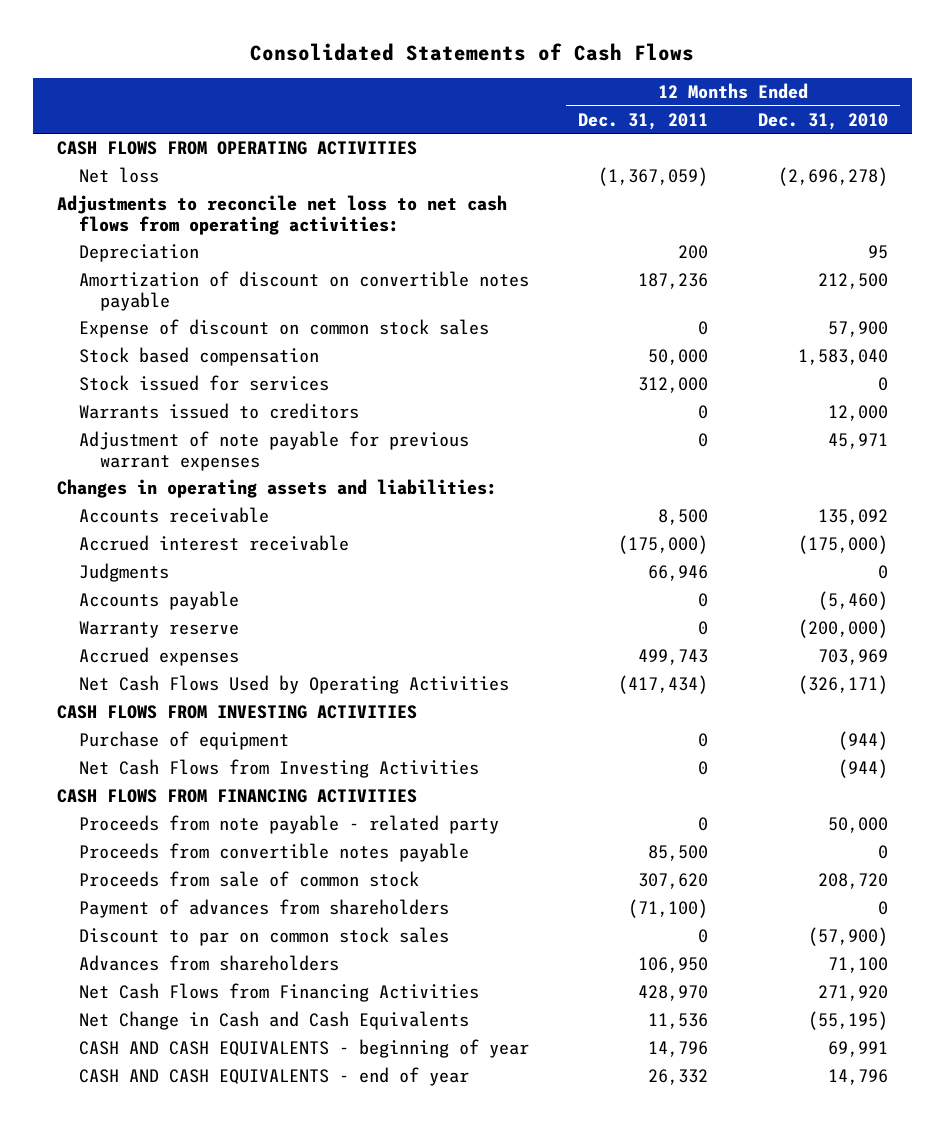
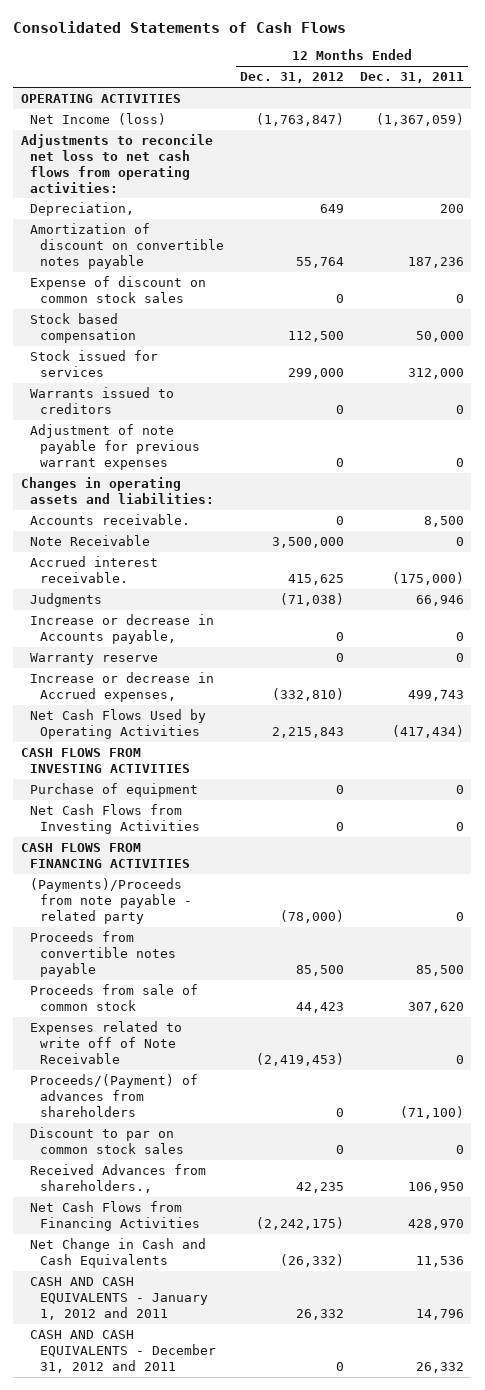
- | 12 Months Ended Dec. 31, 2011 | 12 Months Ended Dec. 31, 2010
+ | 12 Months Ended Dec. 31, 2012 | 12 Months Ended Dec. 31, 2011
- CASH FLOWS FROM OPERATING ACTIVITIES
- Net loss | (1,367,059) | (2,696,278)
+ OPERATING ACTIVITIES
+ Net Income (loss) | (1,763,847) | (1,367,059)
- Depreciation | 200 | 95
+ Depreciation, | 649 | 200
- Accounts receivable | 8,500 | 135,092
- Accrued interest receivable | (175,000) | (175,000)
+ Accounts receivable. | 0 | 8,500
+ Note Receivable | 3,500,000 | 0
+ Accrued interest receivable. | 415,625 | (175,000)
- Accounts payable | 0 | (5,460)
+ Increase or decrease in Accounts payable, | 0 | 0
- Accrued expenses | 499,743 | 703,969
+ Increase or decrease in Accrued expenses, | (332,810) | 499,743
- Proceeds from note payable - related party | 0 | 50,000
+ (Payments)/Proceeds from note payable - related party | (78,000) | 0
- Payment of advances from shareholders | (71,100) | 0
+ Expenses related to write off of Note Receivable | (2,419,453) | 0
+ Proceeds/(Payment) of advances from shareholders | 0 | (71,100)
- Advances from shareholders | 106,950 | 71,100
+ Received Advances from shareholders., | 42,235 | 106,950
- CASH AND CASH EQUIVALENTS - beginning of year | 14,796 | 69,991
- CASH AND CASH EQUIVALENTS - end of year | 26,332 | 14,796
+ CASH AND CASH EQUIVALENTS - January 1, 2012 and 2011 | 26,332 | 14,796
+ CASH AND CASH EQUIVALENTS - December 31, 2012 and 2011 | 0 | 26,332

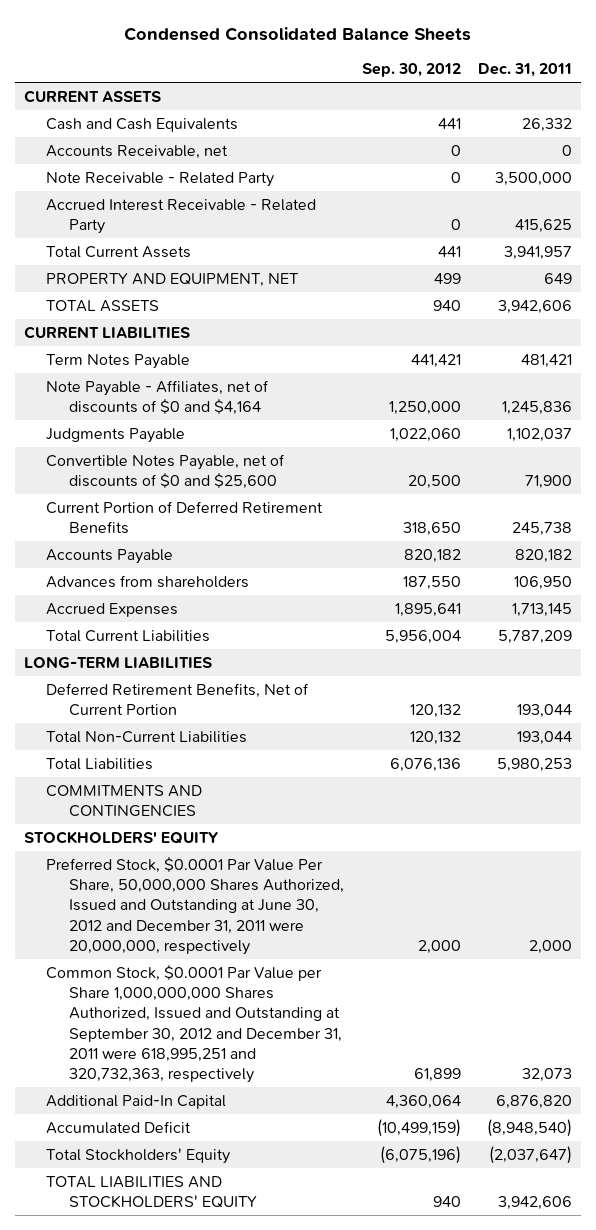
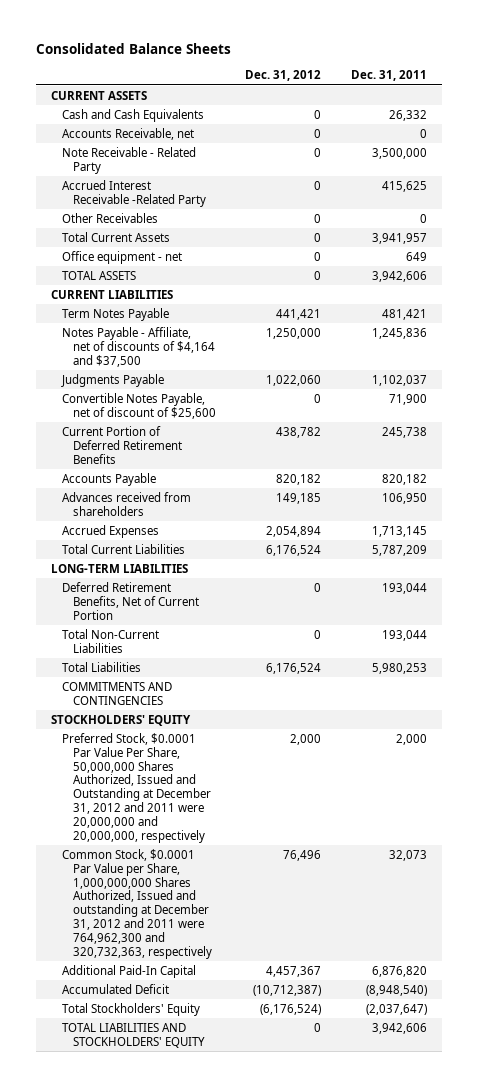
- Condensed Consolidated Balance Sheets
+ Consolidated Balance Sheets
- | Sep. 30, 2012 | Dec. 31, 2011
+ | Dec. 31, 2012 | Dec. 31, 2011
- Accrued Interest Receivable - Related Party | 0 | 415,625
+ Accrued Interest Receivable -Related Party | 0 | 415,625
+ Other Receivables | 0 | 0
- PROPERTY AND EQUIPMENT, NET | 499 | 649
+ Office equipment - net | 0 | 649
- Note Payable - Affiliates, net of discounts of $0 and $4,164 | 1,250,000 | 1,245,836
+ Notes Payable - Affiliate, net of discounts of $4,164 and $37,500 | 1,250,000 | 1,245,836
- Convertible Notes Payable, net of discounts of $0 and $25,600 | 20,500 | 71,900
+ Convertible Notes Payable, net of discount of $25,600 | 0 | 71,900
- Advances from shareholders | 187,550 | 106,950
+ Advances received from shareholders | 149,185 | 106,950
- Preferred Stock, $0.0001 Par Value Per Share, 50,000,000 Shares Authorized, Issued and Outstanding at June 30, 2012 and December 31, 2011 were 20,000,000, respectively | 2,000 | 2,000
- Common Stock, $0.0001 Par Value per Share 1,000,000,000 Shares Authorized, Issued and Outstanding at September 30, 2012 and December 31, 2011 were 618,995,251 and 320,732,363, respectively | 61,899 | 32,073
+ Preferred Stock, $0.0001 Par Value Per Share, 50,000,000 Shares Authorized, Issued and Outstanding at December 31, 2012 and 2011 were 20,000,000 and 20,000,000, respectively | 2,000 | 2,000
+ Common Stock, $0.0001 Par Value per Share, 1,000,000,000 Shares Authorized, Issued and outstanding at December 31, 2012 and 2011 were 764,962,300 and 320,732,363, respectively | 76,496 | 32,073

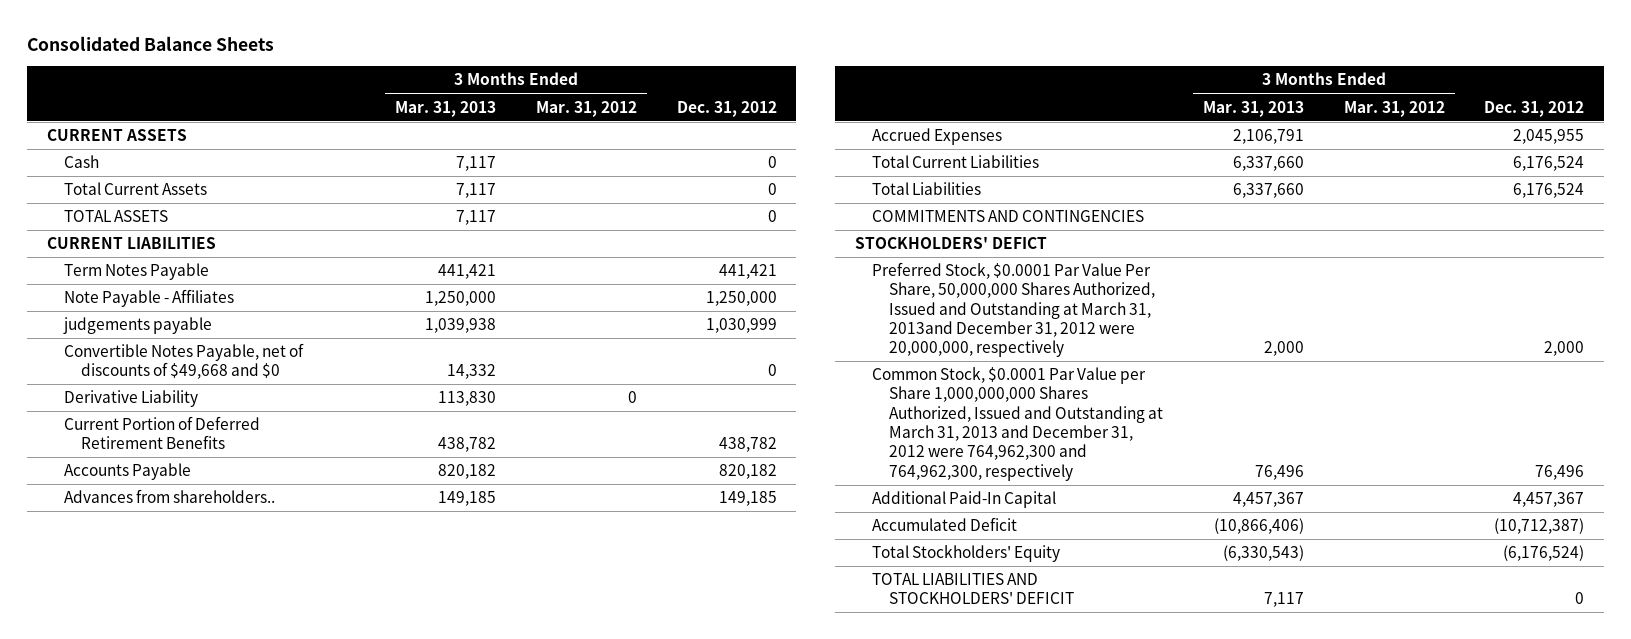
- | Dec. 31, 2012 | Dec. 31, 2011
+ | 3 Months Ended Mar. 31, 2013 | 3 Months Ended Mar. 31, 2012 | Dec. 31, 2012
- Cash and Cash Equivalents | 0 | 26,332
- Accounts Receivable, net | 0 | 0
- Note Receivable - Related Party | 0 | 3,500,000
- Accrued Interest Receivable -Related Party | 0 | 415,625
- Other Receivables | 0 | 0
+ Cash | 7,117 | | 0
- Office equipment - net | 0 | 649
- Notes Payable - Affiliate, net of discounts of $4,164 and $37,500 | 1,250,000 | 1,245,836
- Judgments Payable | 1,022,060 | 1,102,037
- Convertible Notes Payable, net of discount of $25,600 | 0 | 71,900
+ Note Payable - Affiliates | 1,250,000 | | 1,250,000
+ judgements payable | 1,039,938 | | 1,030,999
+ Convertible Notes Payable, net of discounts of $49,668 and $0 | 14,332 | | 0
+ Derivative Liability | 113,830 | 0 |
- Advances received from shareholders | 149,185 | 106,950
- Accrued Expenses | 2,054,894 | 1,713,145
+ Advances from shareholders.. | 149,185 | | 149,185
+ Accrued Expenses | 2,106,791 | | 2,045,955
- LONG-TERM LIABILITIES
- Deferred Retirement Benefits, Net of Current Portion | 0 | 193,044
- Total Non-Current Liabilities | 0 | 193,044
- STOCKHOLDERS' EQUITY
- Preferred Stock, $0.0001 Par Value Per Share, 50,000,000 Shares Authorized, Issued and Outstanding at December 31, 2012 and 2011 were 20,000,000 and 20,000,000, respectively | 2,000 | 2,000
- Common Stock, $0.0001 Par Value per Share, 1,000,000,000 Shares Authorized, Issued and outstanding at December 31, 2012 and 2011 were 764,962,300 and 320,732,363, respectively | 76,496 | 32,073
+ STOCKHOLDERS' DEFICT
+ Preferred Stock, $0.0001 Par Value Per Share, 50,000,000 Shares Authorized, Issued and Outstanding at March 31, 2013and December 31, 2012 were 20,000,000, respectively | 2,000 | | 2,000
+ Common Stock, $0.0001 Par Value per Share 1,000,000,000 Shares Authorized, Issued and Outstanding at March 31, 2013 and December 31, 2012 were 764,962,300 and 764,962,300, respectively | 76,496 | | 76,496
- TOTAL LIABILITIES AND STOCKHOLDERS' EQUITY | 0 | 3,942,606
+ TOTAL LIABILITIES AND STOCKHOLDERS' DEFICIT | 7,117 | | 0

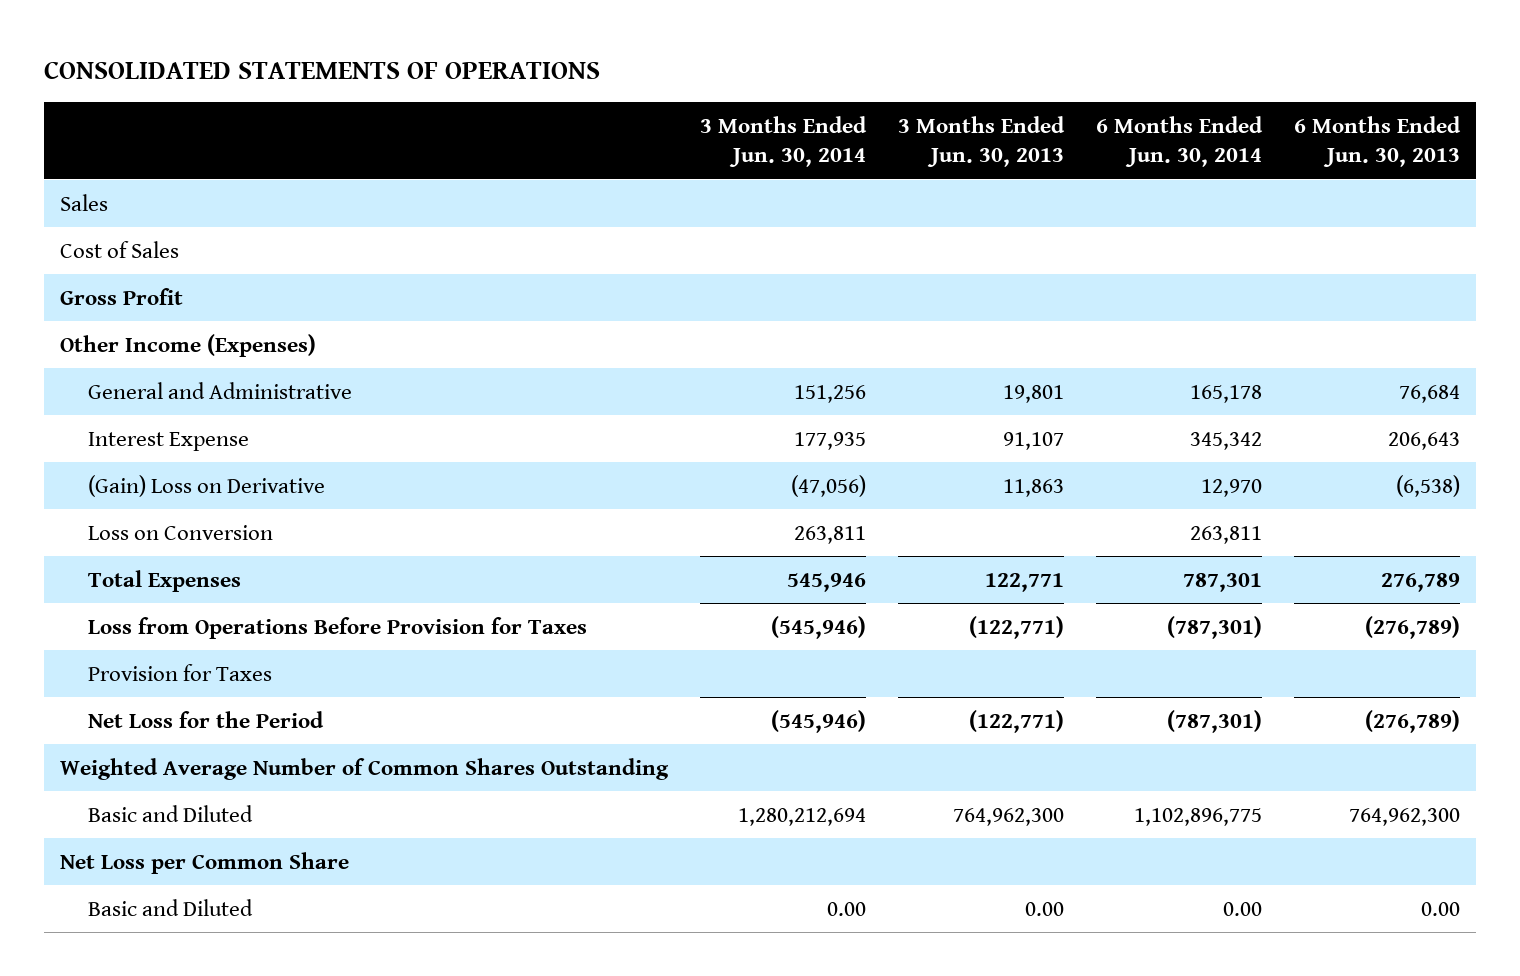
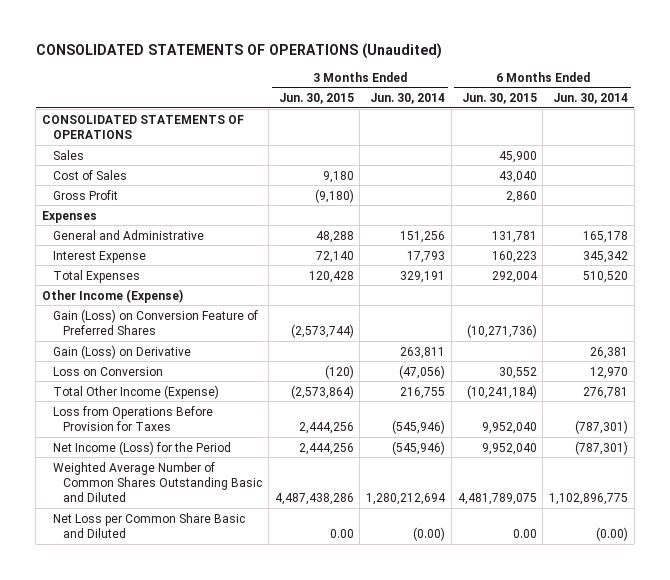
- CONSOLIDATED STATEMENTS OF OPERATIONS
+ CONSOLIDATED STATEMENTS OF OPERATIONS (Unaudited)
- | 3 Months Ended Jun. 30, 2014 | 3 Months Ended Jun. 30, 2013 | 6 Months Ended Jun. 30, 2014 | 6 Months Ended Jun. 30, 2013
+ | 3 Months Ended Jun. 30, 2015 | 3 Months Ended Jun. 30, 2014 | 6 Months Ended Jun. 30, 2015 | 6 Months Ended Jun. 30, 2014
+ CONSOLIDATED STATEMENTS OF OPERATIONS
- Other Income (Expenses)
+ Expenses
- Interest Expense | 177,935 | 91,107 | 345,342 | 206,643
- (Gain) Loss on Derivative | (47,056) | 11,863 | 12,970 | (6,538)
- Loss on Conversion | 263,811 | | 263,811 |
- Total Expenses | 545,946 | 122,771 | 787,301 | 276,789
+ Interest Expense | 72,140 | 17,793 | 160,223 | 345,342
+ Total Expenses | 120,428 | 329,191 | 292,004 | 510,520
+ Other Income (Expense)
+ Gain (Loss) on Conversion Feature of Preferred Shares | (2,573,744) | | (10,271,736) |
+ Gain (Loss) on Derivative | | 263,811 | | 26,381
+ Loss on Conversion | (120) | (47,056) | 30,552 | 12,970
+ Total Other Income (Expense) | (2,573,864) | 216,755 | (10,241,184) | 276,781
- Provision for Taxes
- Net Loss for the Period | (545,946) | (122,771) | (787,301) | (276,789)
- Weighted Average Number of Common Shares Outstanding
- Basic and Diluted | 1,280,212,694 | 764,962,300 | 1,102,896,775 | 764,962,300
- Net Loss per Common Share
- Basic and Diluted | 0.00 | 0.00 | 0.00 | 0.00
+ Net Income (Loss) for the Period | 2,444,256 | (545,946) | 9,952,040 | (787,301)
+ Weighted Average Number of Common Shares Outstanding Basic and Diluted | 4,487,438,286 | 1,280,212,694 | 4,481,789,075 | 1,102,896,775
+ Net Loss per Common Share Basic and Diluted | 0.00 | (0.00) | 0.00 | (0.00)

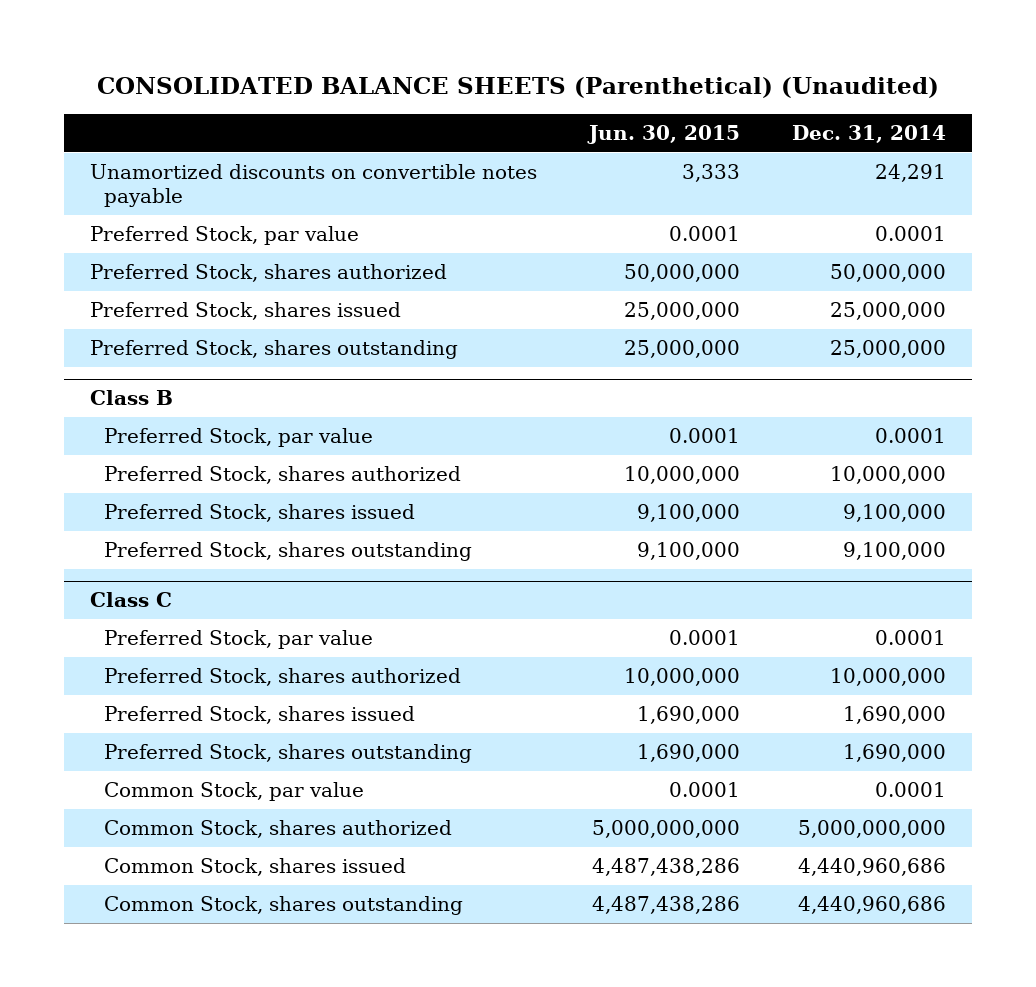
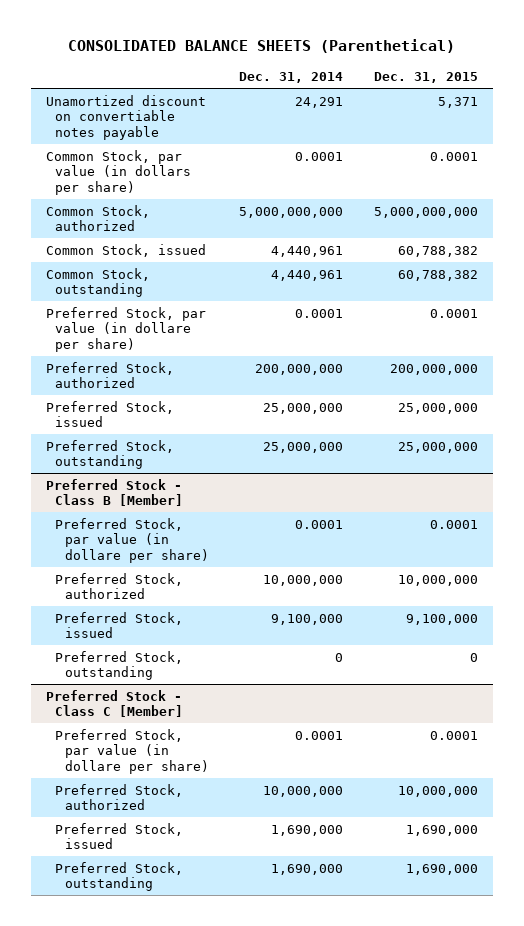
- CONSOLIDATED BALANCE SHEETS (Parenthetical) (Unaudited)
+ CONSOLIDATED BALANCE SHEETS (Parenthetical)
- | Jun. 30, 2015 | Dec. 31, 2014
+ | Dec. 31, 2014 | Dec. 31, 2015
- Unamortized discounts on convertible notes payable | 3,333 | 24,291
- Preferred Stock, par value | 0.0001 | 0.0001
- Preferred Stock, shares authorized | 50,000,000 | 50,000,000
- Preferred Stock, shares issued | 25,000,000 | 25,000,000
- Preferred Stock, shares outstanding | 25,000,000 | 25,000,000
- Class B
- Preferred Stock, par value | 0.0001 | 0.0001
- Preferred Stock, shares authorized | 10,000,000 | 10,000,000
- Preferred Stock, shares issued | 9,100,000 | 9,100,000
- Preferred Stock, shares outstanding | 9,100,000 | 9,100,000
- Class C
- Preferred Stock, par value | 0.0001 | 0.0001
- Preferred Stock, shares authorized | 10,000,000 | 10,000,000
- Preferred Stock, shares issued | 1,690,000 | 1,690,000
- Preferred Stock, shares outstanding | 1,690,000 | 1,690,000
- Common Stock, par value | 0.0001 | 0.0001
- Common Stock, shares authorized | 5,000,000,000 | 5,000,000,000
- Common Stock, shares issued | 4,487,438,286 | 4,440,960,686
- Common Stock, shares outstanding | 4,487,438,286 | 4,440,960,686
+ Unamortized discount on convertiable notes payable | 24,291 | 5,371
+ Common Stock, par value (in dollars per share) | 0.0001 | 0.0001
+ Common Stock, authorized | 5,000,000,000 | 5,000,000,000
+ Common Stock, issued | 4,440,961 | 60,788,382
+ Common Stock, outstanding | 4,440,961 | 60,788,382
+ Preferred Stock, par value (in dollare per share) | 0.0001 | 0.0001
+ Preferred Stock, authorized | 200,000,000 | 200,000,000
+ Preferred Stock, issued | 25,000,000 | 25,000,000
+ Preferred Stock, outstanding | 25,000,000 | 25,000,000
+ Preferred Stock - Class B [Member]
+ Preferred Stock, par value (in dollare per share) | 0.0001 | 0.0001
+ Preferred Stock, authorized | 10,000,000 | 10,000,000
+ Preferred Stock, issued | 9,100,000 | 9,100,000
+ Preferred Stock, outstanding | 0 | 0
+ Preferred Stock - Class C [Member]
+ Preferred Stock, par value (in dollare per share) | 0.0001 | 0.0001
+ Preferred Stock, authorized | 10,000,000 | 10,000,000
+ Preferred Stock, issued | 1,690,000 | 1,690,000
+ Preferred Stock, outstanding | 1,690,000 | 1,690,000

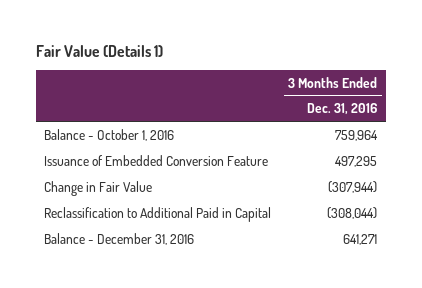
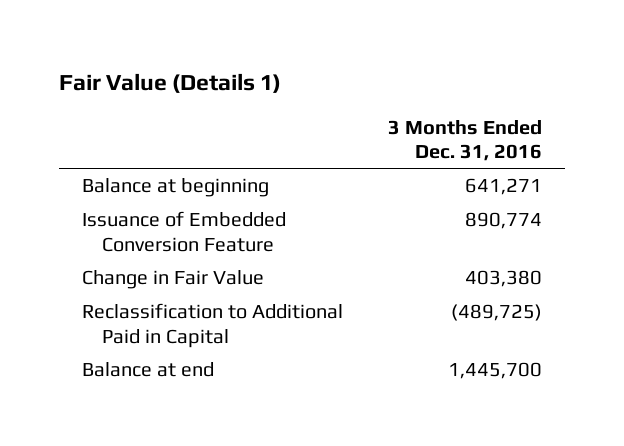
- Balance - October 1, 2016 | 759,964
- Issuance of Embedded Conversion Feature | 497,295
- Change in Fair Value | (307,944)
- Reclassification to Additional Paid in Capital | (308,044)
- Balance - December 31, 2016 | 641,271
+ Balance at beginning | 641,271
+ Issuance of Embedded Conversion Feature | 890,774
+ Change in Fair Value | 403,380
+ Reclassification to Additional Paid in Capital | (489,725)
+ Balance at end | 1,445,700

